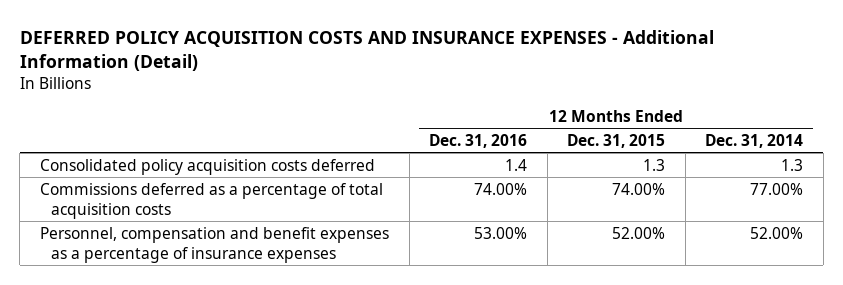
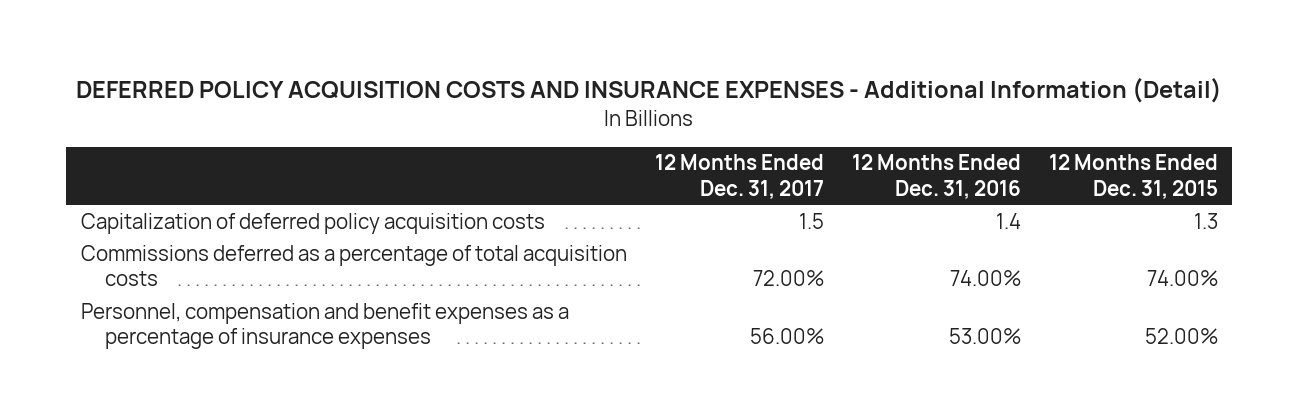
- | 12 Months Ended Dec. 31, 2016 | 12 Months Ended Dec. 31, 2015 | 12 Months Ended Dec. 31, 2014
+ | 12 Months Ended Dec. 31, 2017 | 12 Months Ended Dec. 31, 2016 | 12 Months Ended Dec. 31, 2015
- Consolidated policy acquisition costs deferred | 1.4 | 1.3 | 1.3
+ Capitalization of deferred policy acquisition costs | 1.5 | 1.4 | 1.3

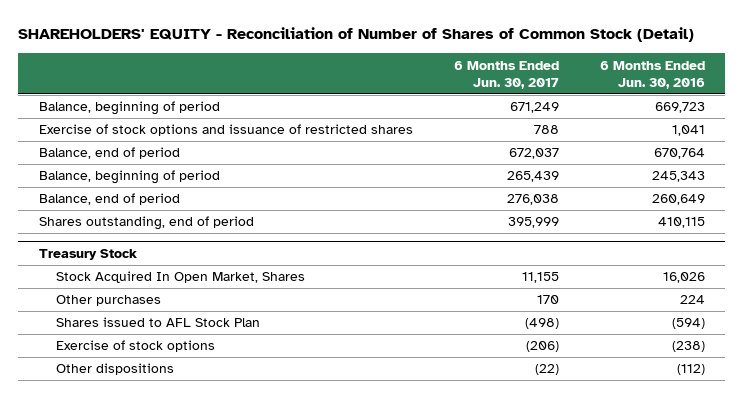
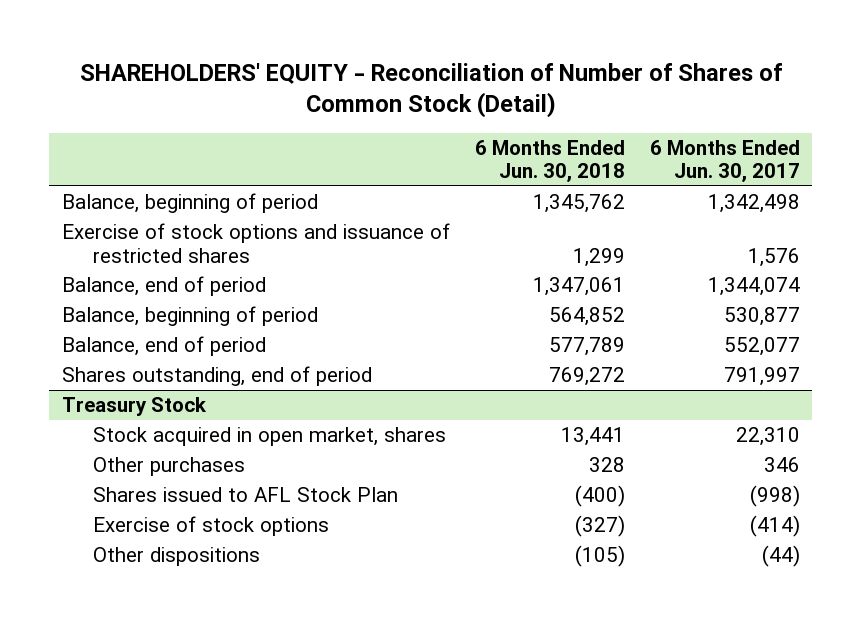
- | 6 Months Ended Jun. 30, 2017 | 6 Months Ended Jun. 30, 2016
+ | 6 Months Ended Jun. 30, 2018 | 6 Months Ended Jun. 30, 2017
- Balance, beginning of period | 671,249 | 669,723
- Exercise of stock options and issuance of restricted shares | 788 | 1,041
- Balance, end of period | 672,037 | 670,764
- Balance, beginning of period | 265,439 | 245,343
- Balance, end of period | 276,038 | 260,649
- Shares outstanding, end of period | 395,999 | 410,115
+ Balance, beginning of period | 1,345,762 | 1,342,498
+ Exercise of stock options and issuance of restricted shares | 1,299 | 1,576
+ Balance, end of period | 1,347,061 | 1,344,074
+ Balance, beginning of period | 564,852 | 530,877
+ Balance, end of period | 577,789 | 552,077
+ Shares outstanding, end of period | 769,272 | 791,997
@ Treasury Stock
- Stock Acquired In Open Market, Shares | 11,155 | 16,026
- Other purchases | 170 | 224
- Shares issued to AFL Stock Plan | (498) | (594)
- Exercise of stock options | (206) | (238)
- Other dispositions | (22) | (112)
+ Stock acquired in open market, shares | 13,441 | 22,310
+ Other purchases | 328 | 346
+ Shares issued to AFL Stock Plan | (400) | (998)
+ Exercise of stock options | (327) | (414)
+ Other dispositions | (105) | (44)

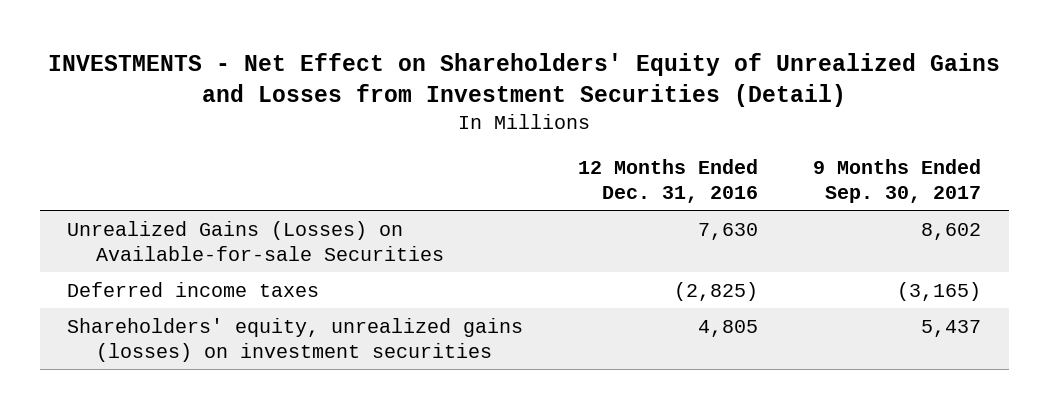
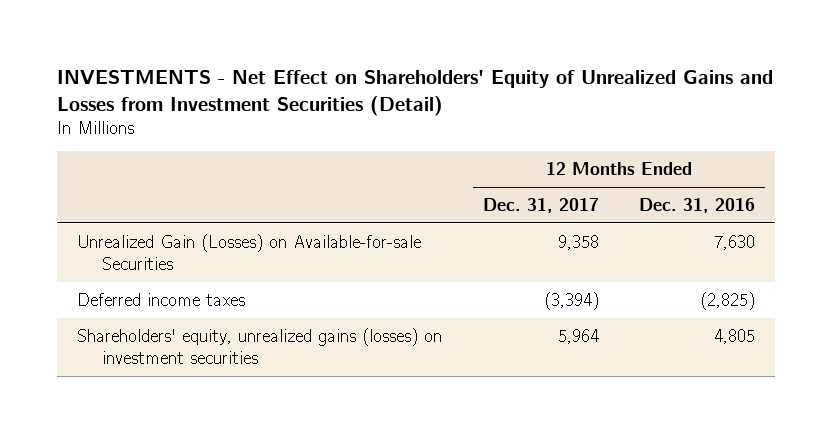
- | 12 Months Ended Dec. 31, 2016 | 9 Months Ended Sep. 30, 2017
+ | 12 Months Ended Dec. 31, 2017 | 12 Months Ended Dec. 31, 2016
- Unrealized Gains (Losses) on Available-for-sale Securities | 7,630 | 8,602
+ Unrealized Gain (Losses) on Available-for-sale Securities | 9,358 | 7,630

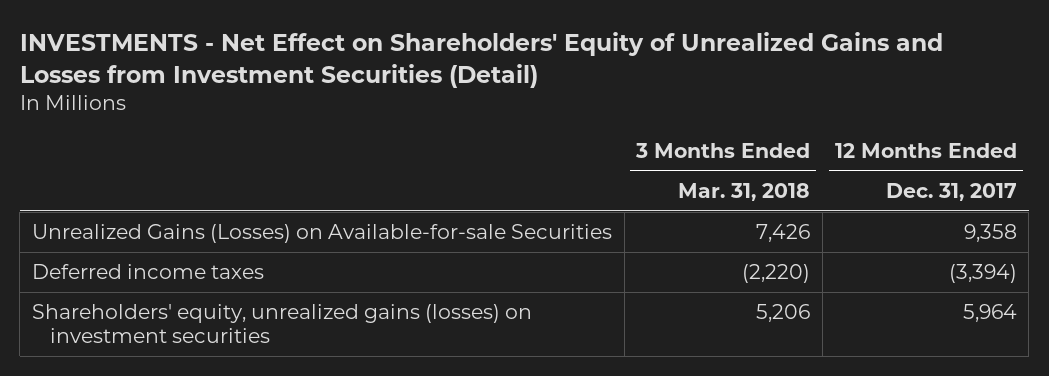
- | 12 Months Ended Dec. 31, 2017 | 12 Months Ended Dec. 31, 2016
+ | 3 Months Ended Mar. 31, 2018 | 12 Months Ended Dec. 31, 2017
- Unrealized Gain (Losses) on Available-for-sale Securities | 9,358 | 7,630
+ Unrealized Gains (Losses) on Available-for-sale Securities | 7,426 | 9,358

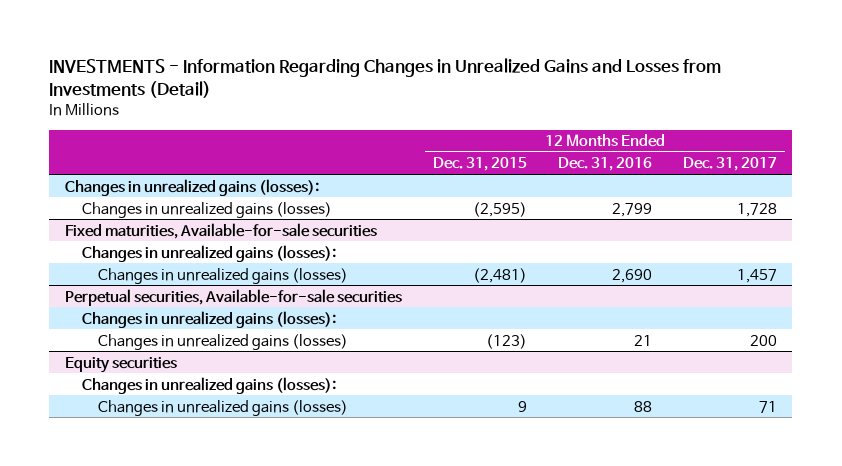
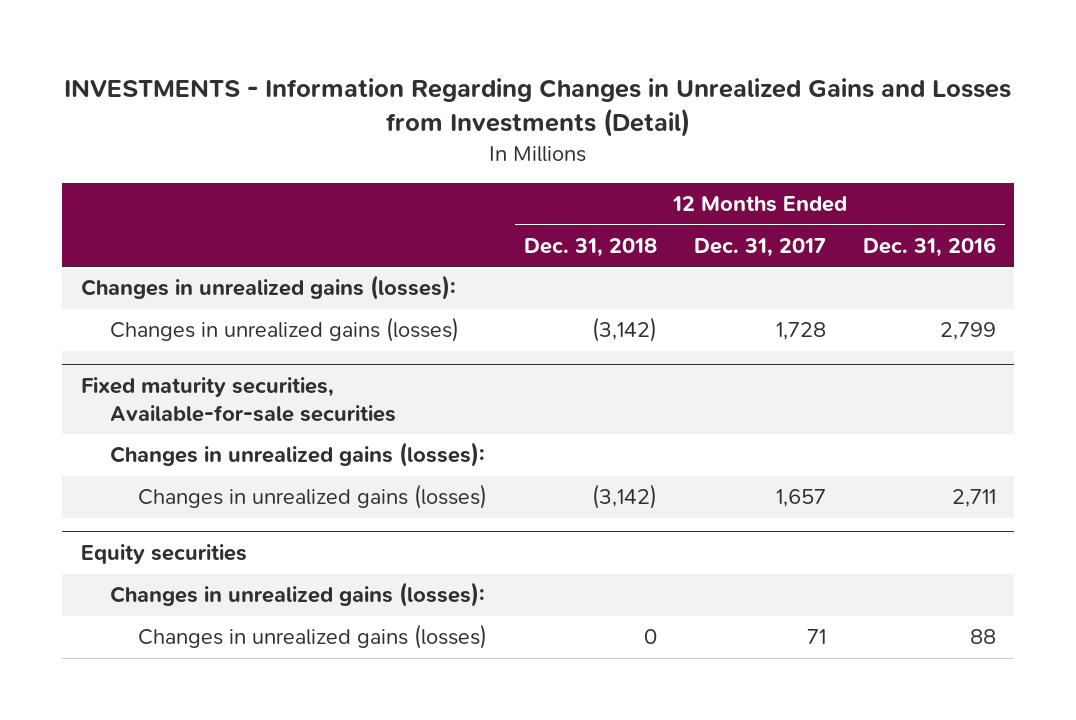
- | 12 Months Ended Dec. 31, 2015 | 12 Months Ended Dec. 31, 2016 | 12 Months Ended Dec. 31, 2017
+ | 12 Months Ended Dec. 31, 2018 | 12 Months Ended Dec. 31, 2017 | 12 Months Ended Dec. 31, 2016
- Fixed maturities, Available-for-sale securities
- Changes in unrealized gains (losses):
- Changes in unrealized gains (losses) | (2,481) | 2,690 | 1,457
- Perpetual securities, Available-for-sale securities
+ Fixed maturity securities, Available-for-sale securities
- Changes in unrealized gains (losses) | (123) | 21 | 200
+ Changes in unrealized gains (losses) | (3,142) | 1,657 | 2,711

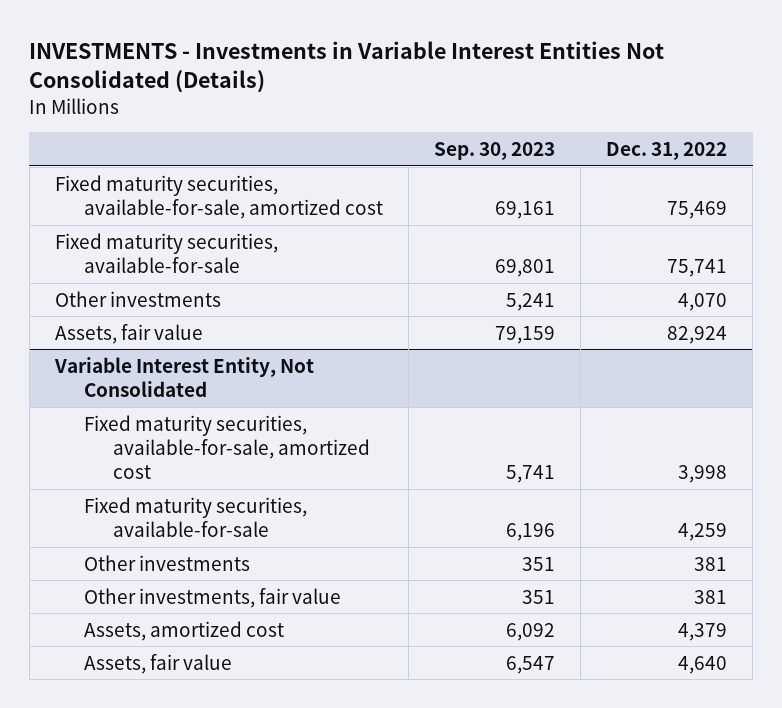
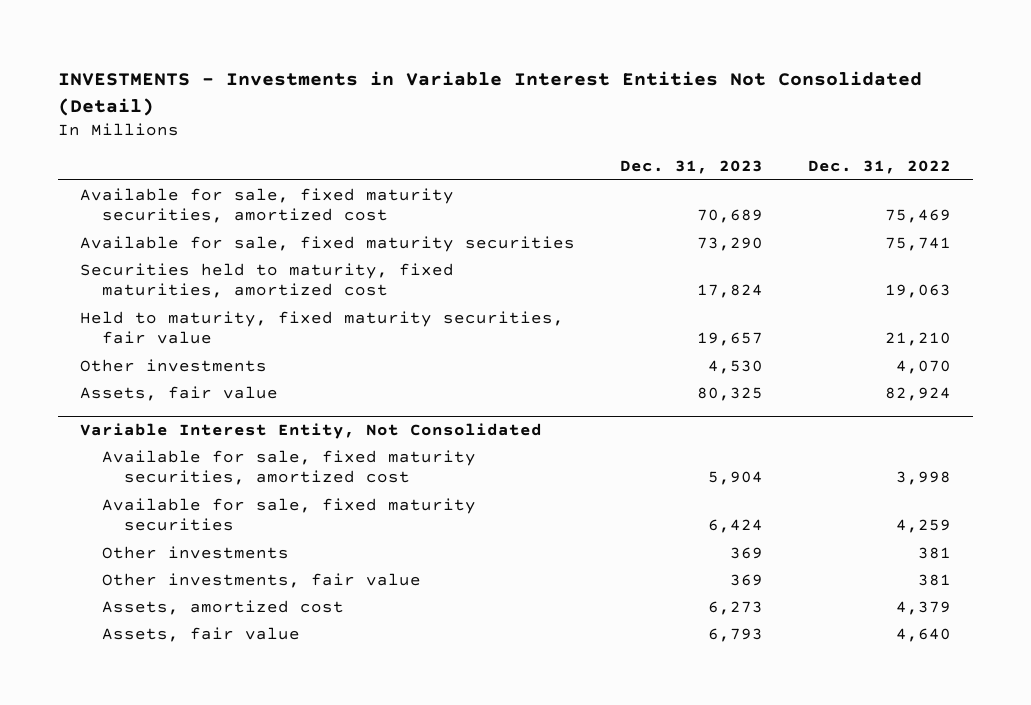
- INVESTMENTS - Investments in Variable Interest Entities Not Consolidated (Details)
+ INVESTMENTS - Investments in Variable Interest Entities Not Consolidated (Detail)
- | Sep. 30, 2023 | Dec. 31, 2022
+ | Dec. 31, 2023 | Dec. 31, 2022
- Fixed maturity securities, available-for-sale, amortized cost | 69,161 | 75,469
- Fixed maturity securities, available-for-sale | 69,801 | 75,741
+ Available for sale, fixed maturity securities, amortized cost | 70,689 | 75,469
+ Available for sale, fixed maturity securities | 73,290 | 75,741
+ Securities held to maturity, fixed maturities, amortized cost | 17,824 | 19,063
+ Held to maturity, fixed maturity securities, fair value | 19,657 | 21,210
@ Variable Interest Entity, Not Consolidated
- Fixed maturity securities, available-for-sale, amortized cost | 5,741 | 3,998
- Fixed maturity securities, available-for-sale | 6,196 | 4,259
+ Available for sale, fixed maturity securities, amortized cost | 5,904 | 3,998
+ Available for sale, fixed maturity securities | 6,424 | 4,259

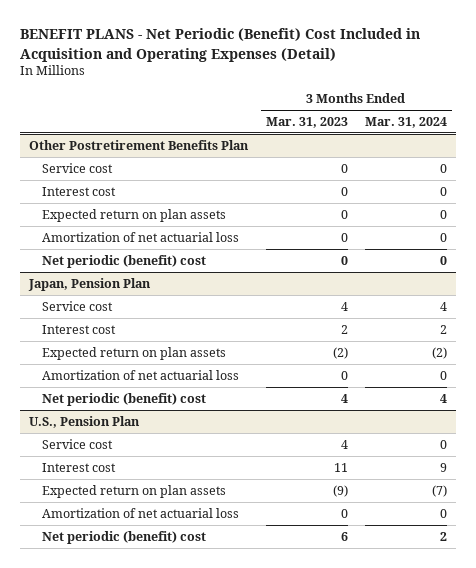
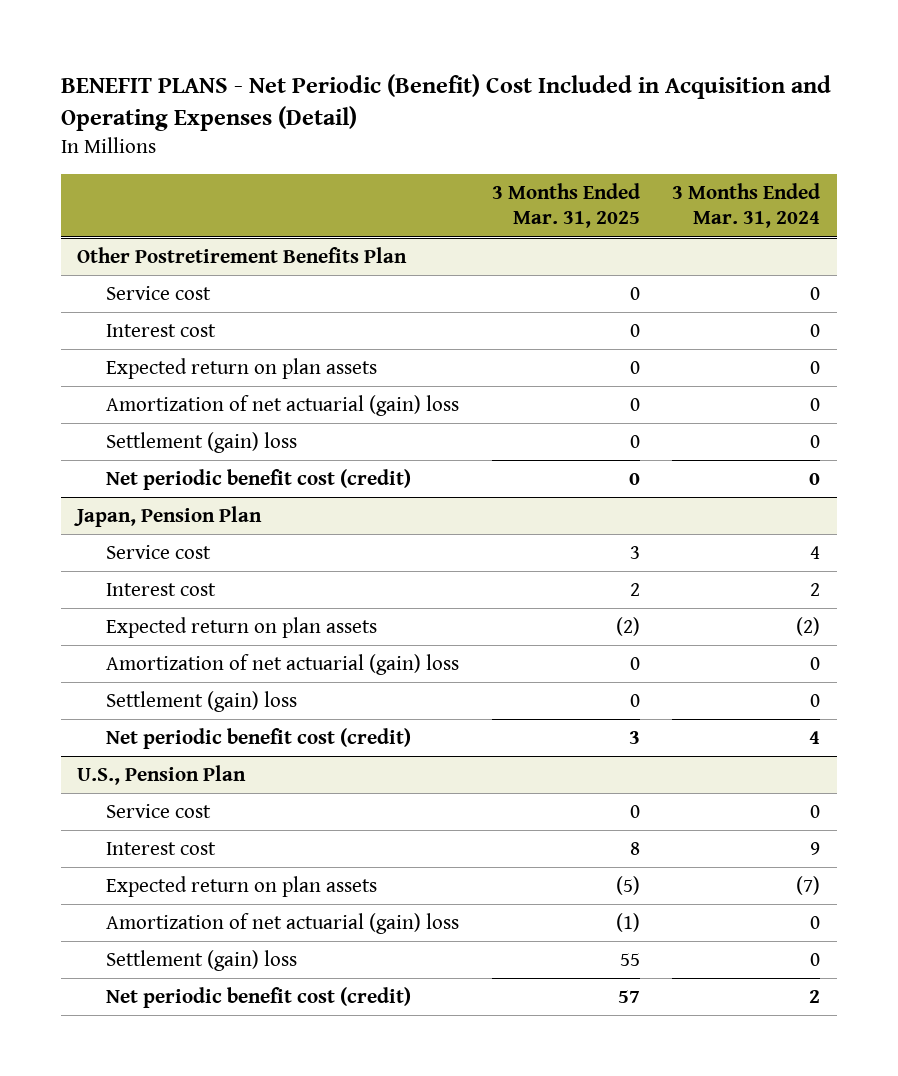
- | 3 Months Ended Mar. 31, 2023 | 3 Months Ended Mar. 31, 2024
+ | 3 Months Ended Mar. 31, 2025 | 3 Months Ended Mar. 31, 2024
@ Other Postretirement Benefits Plan
- Amortization of net actuarial loss | 0 | 0
- Net periodic (benefit) cost | 0 | 0
+ Amortization of net actuarial (gain) loss | 0 | 0
+ Settlement (gain) loss | 0 | 0
+ Net periodic benefit cost (credit) | 0 | 0
@ Japan, Pension Plan
- Amortization of net actuarial loss | 0 | 0
- Net periodic (benefit) cost | 4 | 4
+ Amortization of net actuarial (gain) loss | 0 | 0
+ Settlement (gain) loss | 0 | 0
+ Net periodic benefit cost (credit) | 3 | 4
@ U.S., Pension Plan
- Amortization of net actuarial loss | 0 | 0
- Net periodic (benefit) cost | 6 | 2
+ Amortization of net actuarial (gain) loss | (1) | 0
+ Settlement (gain) loss | 55 | 0
+ Net periodic benefit cost (credit) | 57 | 2

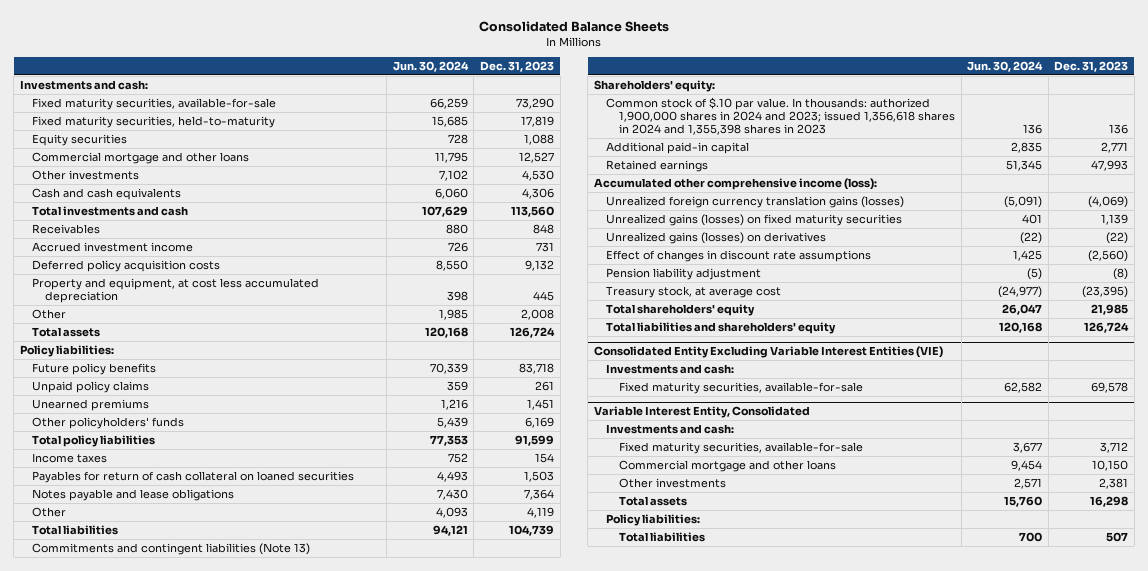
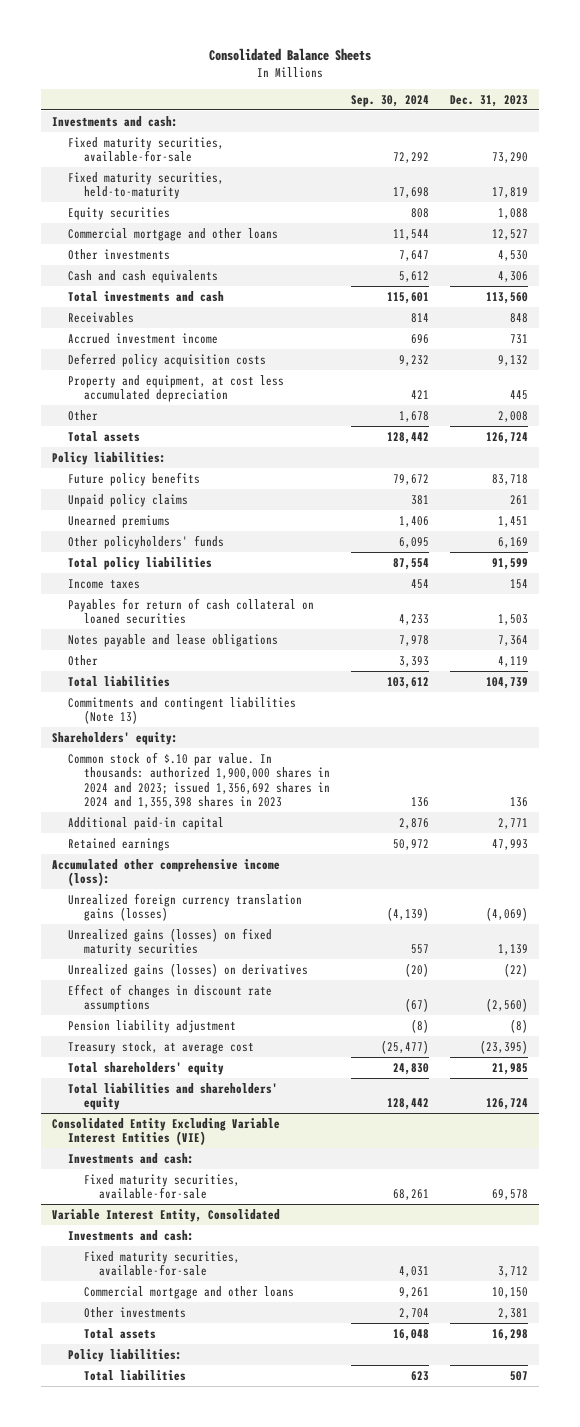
- | Jun. 30, 2024 | Dec. 31, 2023
+ | Sep. 30, 2024 | Dec. 31, 2023
- Common stock of $.10 par value. In thousands: authorized 1,900,000 shares in 2024 and 2023; issued 1,356,618 shares in 2024 and 1,355,398 shares in 2023 | 136 | 136
+ Common stock of $.10 par value. In thousands: authorized 1,900,000 shares in 2024 and 2023; issued 1,356,692 shares in 2024 and 1,355,398 shares in 2023 | 136 | 136

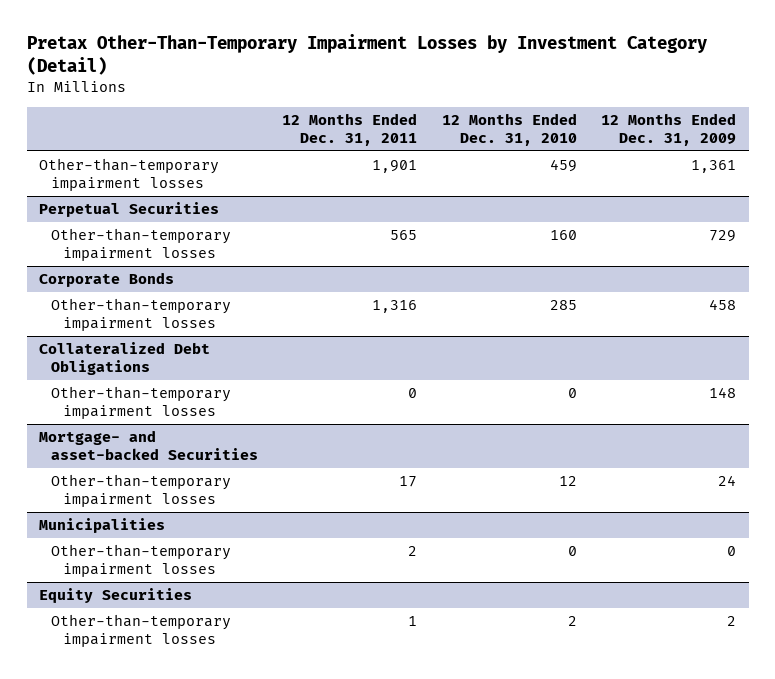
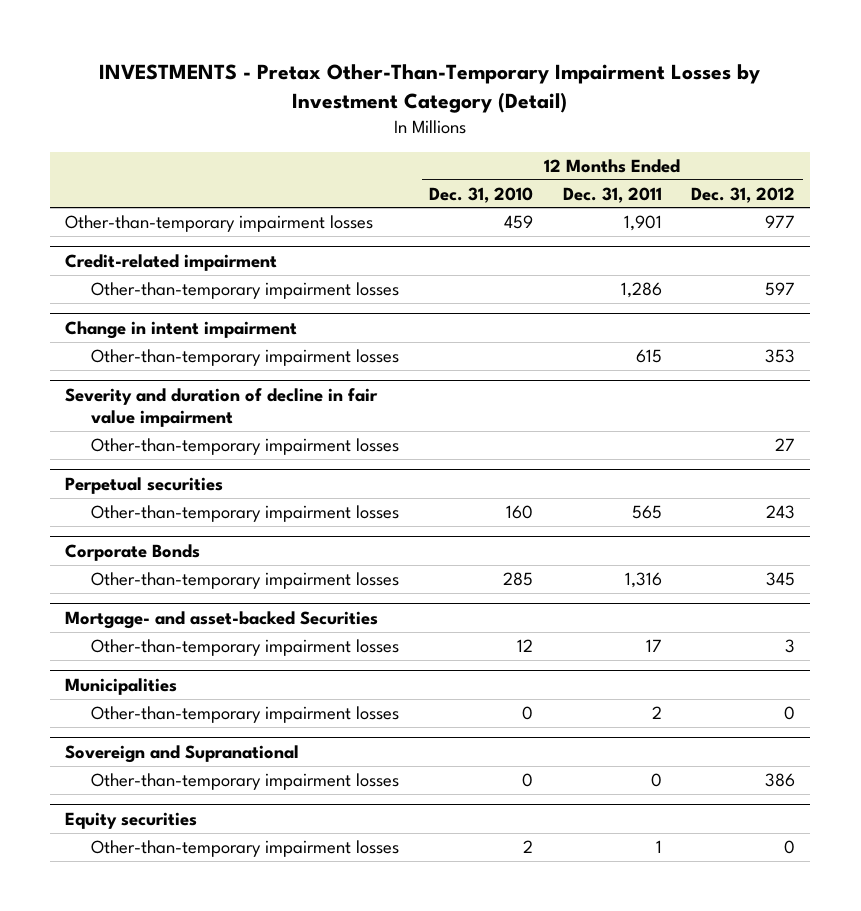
- Pretax Other-Than-Temporary Impairment Losses by Investment Category (Detail)
+ INVESTMENTS - Pretax Other-Than-Temporary Impairment Losses by Investment Category (Detail)
- | 12 Months Ended Dec. 31, 2011 | 12 Months Ended Dec. 31, 2010 | 12 Months Ended Dec. 31, 2009
+ | 12 Months Ended Dec. 31, 2010 | 12 Months Ended Dec. 31, 2011 | 12 Months Ended Dec. 31, 2012
- Perpetual Securities
+ Credit-related impairment
+ Other-than-temporary impairment losses | | 1,286 | 597
+ Change in intent impairment
+ Other-than-temporary impairment losses | | 615 | 353
+ Severity and duration of decline in fair value impairment
+ Other-than-temporary impairment losses | | | 27
+ Perpetual securities
- Collateralized Debt Obligations
- Other-than-temporary impairment losses | 0 | 0 | 148
- Equity Securities
+ Sovereign and Supranational
+ Other-than-temporary impairment losses | 0 | 0 | 386
+ Equity securities

